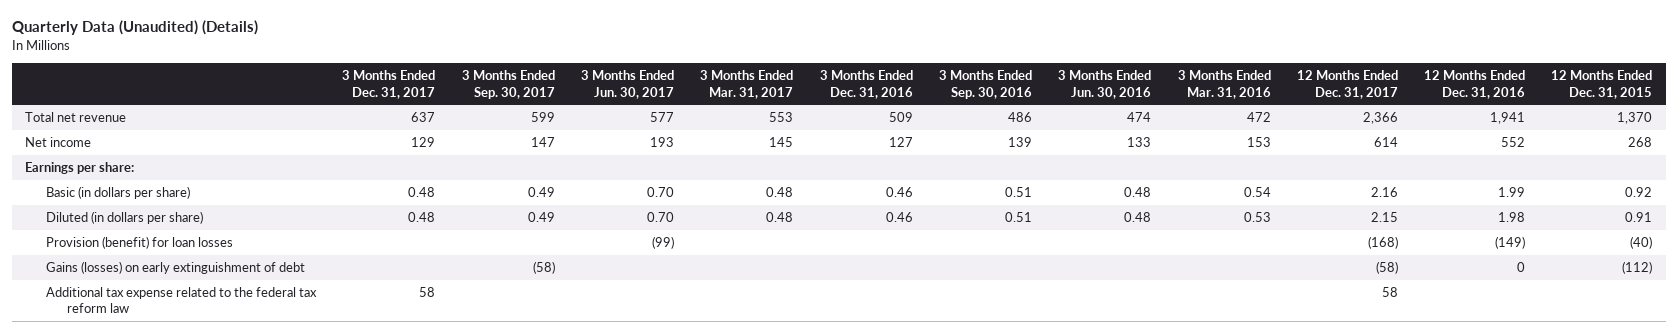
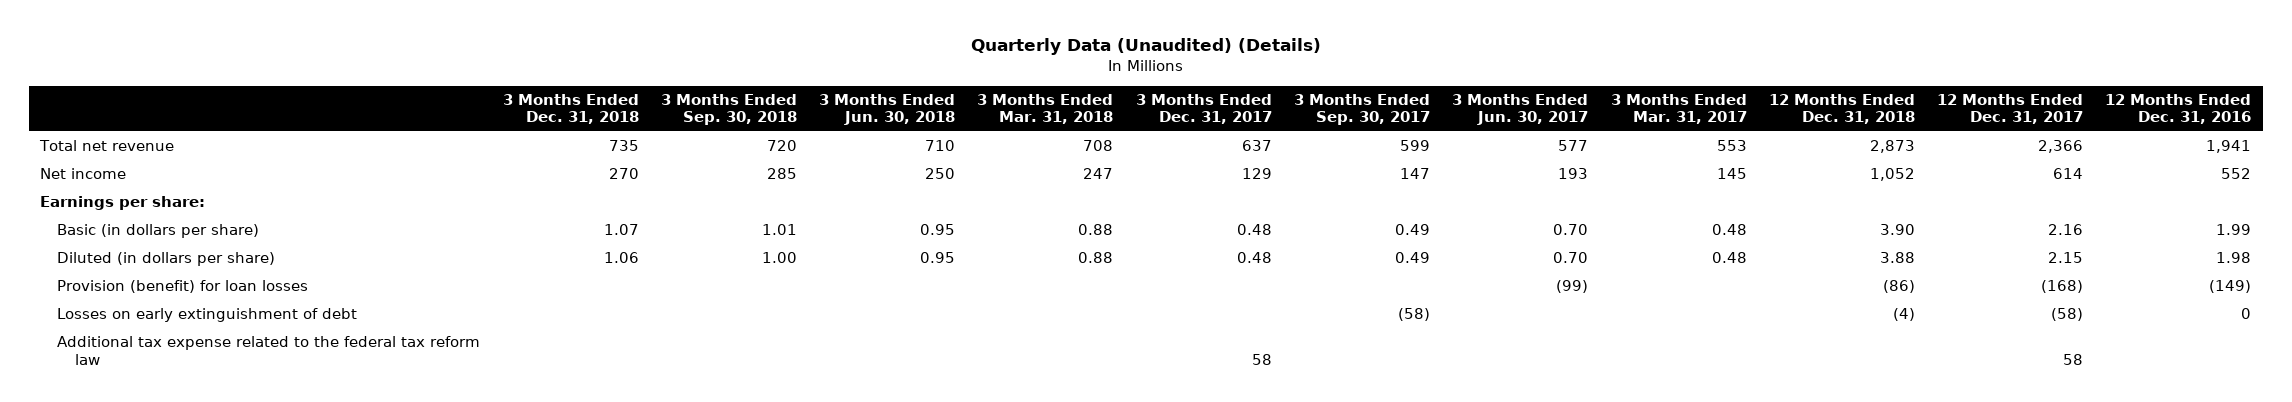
- | 3 Months Ended Dec. 31, 2017 | 3 Months Ended Sep. 30, 2017 | 3 Months Ended Jun. 30, 2017 | 3 Months Ended Mar. 31, 2017 | 3 Months Ended Dec. 31, 2016 | 3 Months Ended Sep. 30, 2016 | 3 Months Ended Jun. 30, 2016 | 3 Months Ended Mar. 31, 2016 | 12 Months Ended Dec. 31, 2017 | 12 Months Ended Dec. 31, 2016 | 12 Months Ended Dec. 31, 2015
+ | 3 Months Ended Dec. 31, 2018 | 3 Months Ended Sep. 30, 2018 | 3 Months Ended Jun. 30, 2018 | 3 Months Ended Mar. 31, 2018 | 3 Months Ended Dec. 31, 2017 | 3 Months Ended Sep. 30, 2017 | 3 Months Ended Jun. 30, 2017 | 3 Months Ended Mar. 31, 2017 | 12 Months Ended Dec. 31, 2018 | 12 Months Ended Dec. 31, 2017 | 12 Months Ended Dec. 31, 2016
- Gains (losses) on early extinguishment of debt | | (58) | | | | | | | (58) | 0 | (112)
+ Losses on early extinguishment of debt | | | | | | (58) | | | (4) | (58) | 0

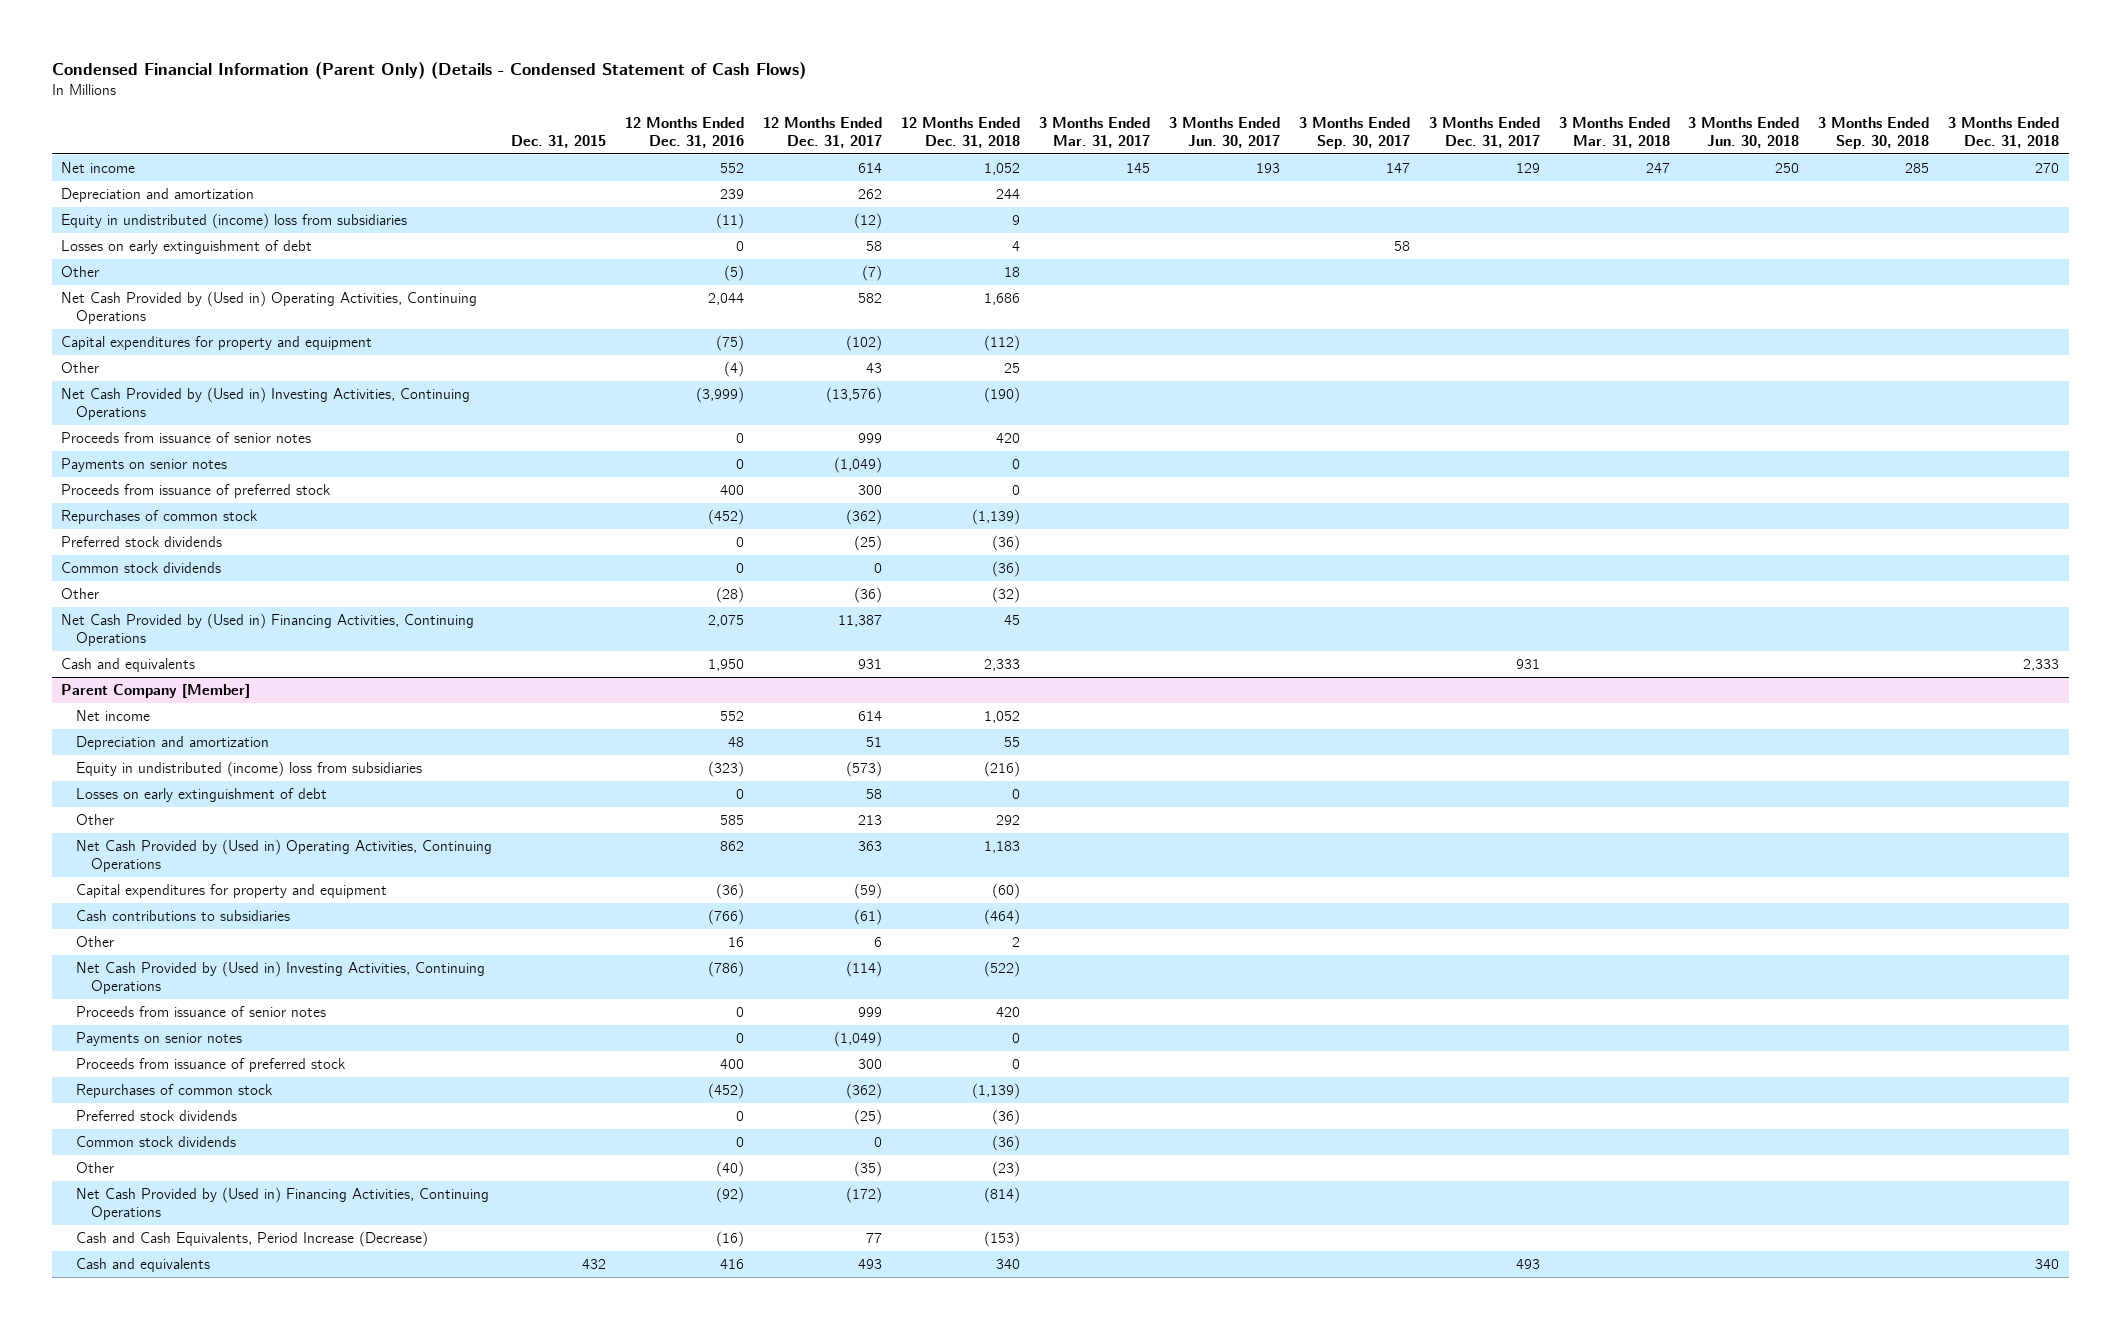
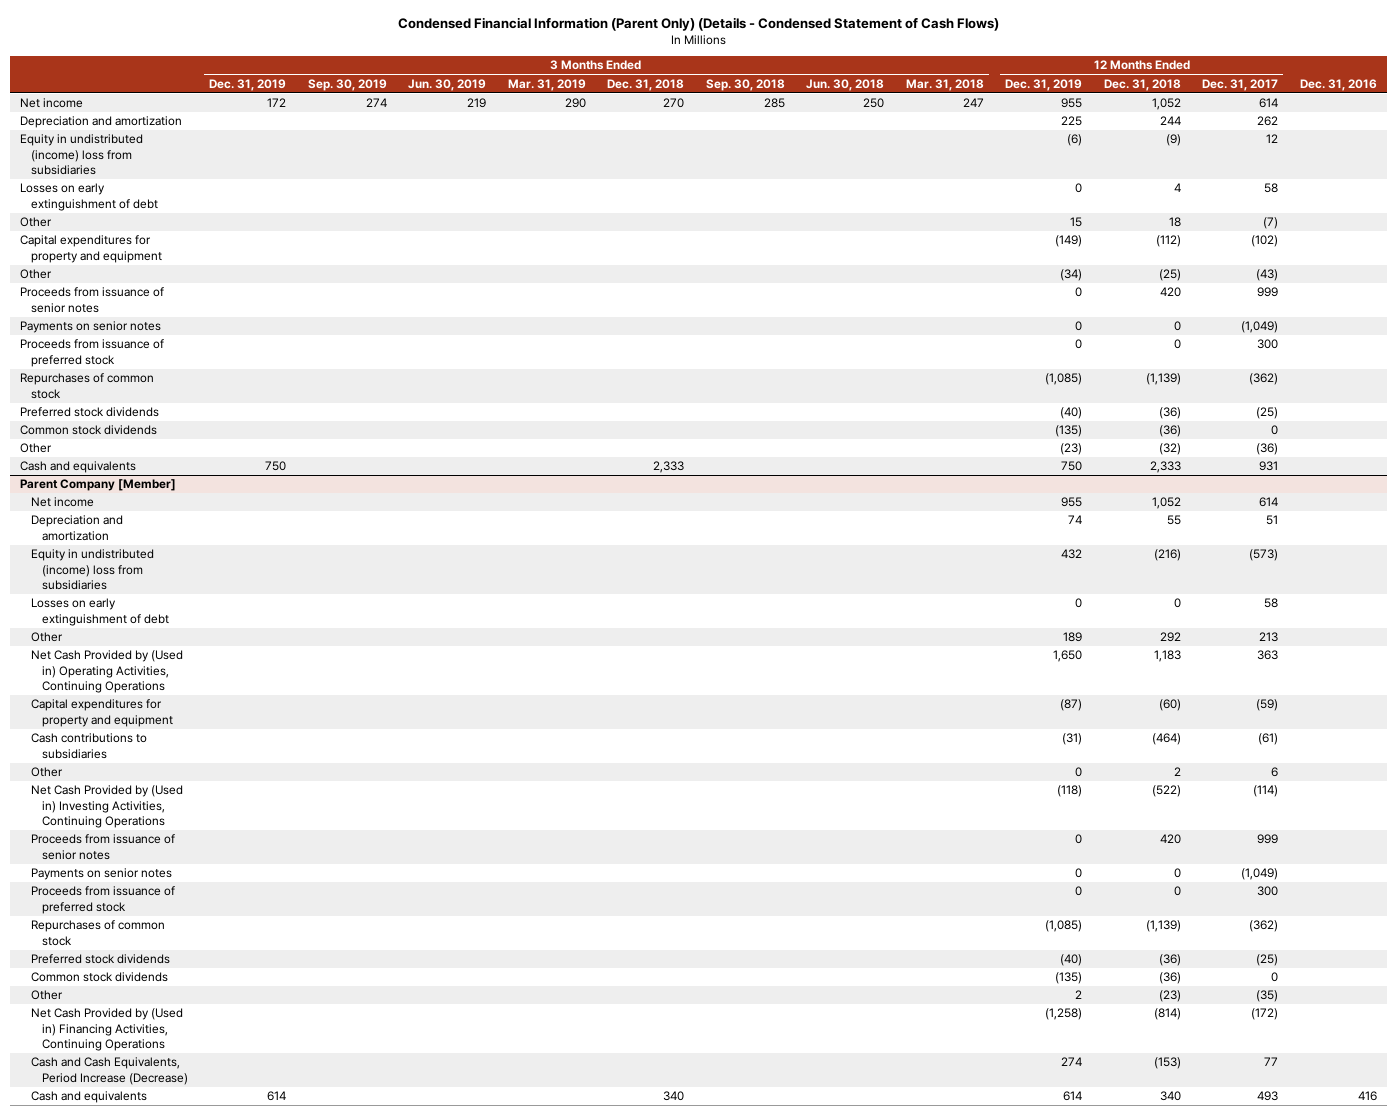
- | Dec. 31, 2015 | 12 Months Ended Dec. 31, 2016 | 12 Months Ended Dec. 31, 2017 | 12 Months Ended Dec. 31, 2018 | 3 Months Ended Mar. 31, 2017 | 3 Months Ended Jun. 30, 2017 | 3 Months Ended Sep. 30, 2017 | 3 Months Ended Dec. 31, 2017 | 3 Months Ended Mar. 31, 2018 | 3 Months Ended Jun. 30, 2018 | 3 Months Ended Sep. 30, 2018 | 3 Months Ended Dec. 31, 2018
+ | 3 Months Ended Dec. 31, 2019 | 3 Months Ended Sep. 30, 2019 | 3 Months Ended Jun. 30, 2019 | 3 Months Ended Mar. 31, 2019 | 3 Months Ended Dec. 31, 2018 | 3 Months Ended Sep. 30, 2018 | 3 Months Ended Jun. 30, 2018 | 3 Months Ended Mar. 31, 2018 | 12 Months Ended Dec. 31, 2019 | 12 Months Ended Dec. 31, 2018 | 12 Months Ended Dec. 31, 2017 | Dec. 31, 2016
- Equity in undistributed (income) loss from subsidiaries | | (11) | (12) | 9 | | | | | | | |
+ Equity in undistributed (income) loss from subsidiaries | | | | | | | | | (6) | (9) | 12 |
- Net Cash Provided by (Used in) Operating Activities, Continuing Operations | | 2,044 | 582 | 1,686 | | | | | | | |
- Other | | (4) | 43 | 25 | | | | | | | |
- Net Cash Provided by (Used in) Investing Activities, Continuing Operations | | (3,999) | (13,576) | (190) | | | | | | | |
+ Other | | | | | | | | | (34) | (25) | (43) |
- Net Cash Provided by (Used in) Financing Activities, Continuing Operations | | 2,075 | 11,387 | 45 | | | | | | | |

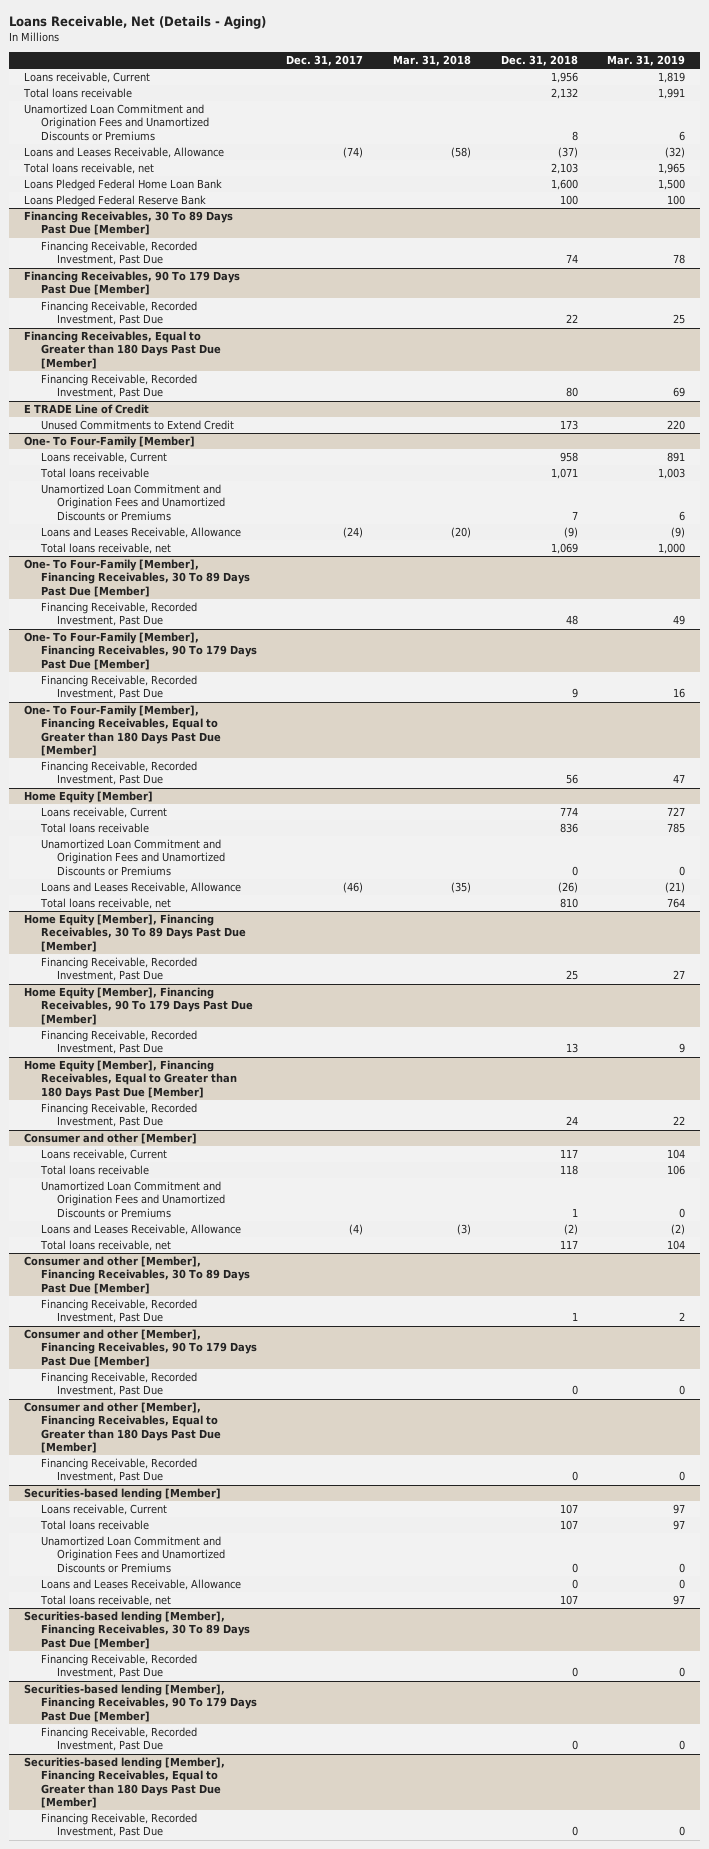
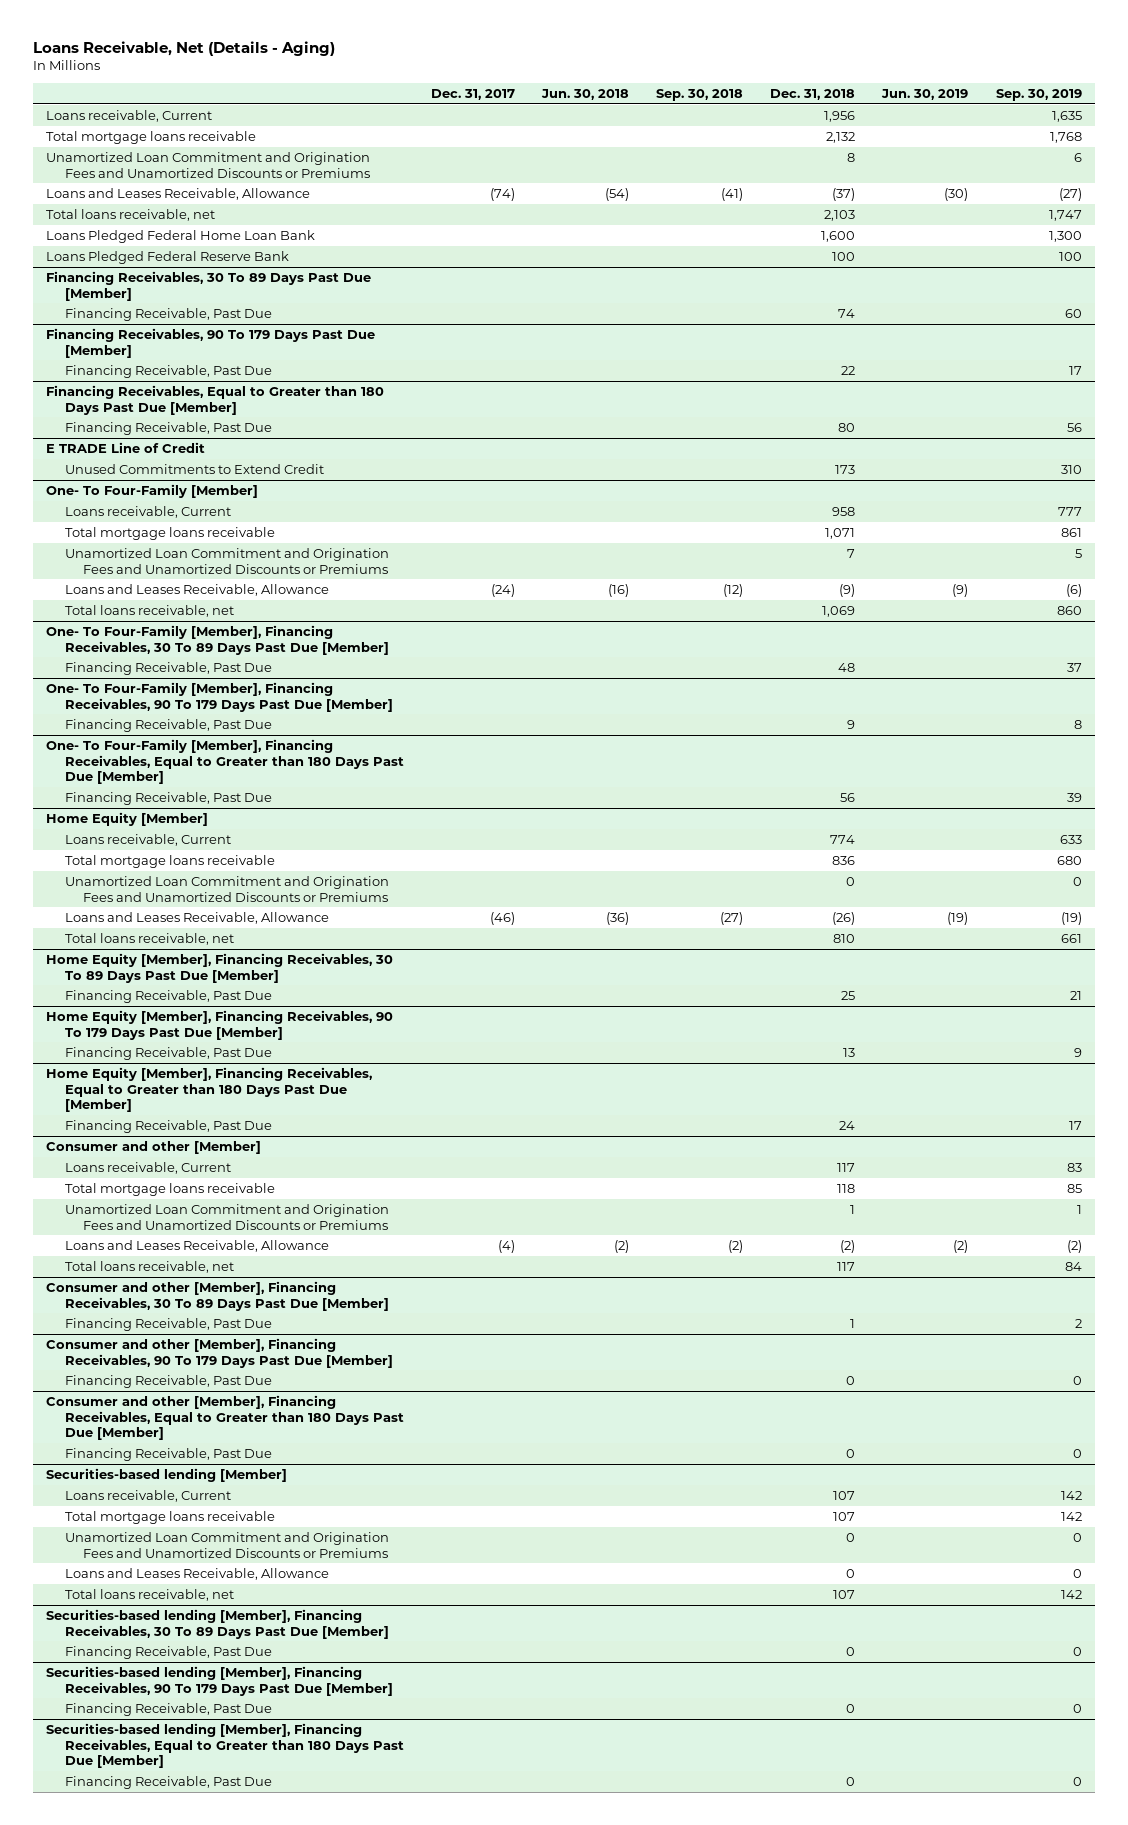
- | Dec. 31, 2017 | Mar. 31, 2018 | Dec. 31, 2018 | Mar. 31, 2019
+ | Dec. 31, 2017 | Jun. 30, 2018 | Sep. 30, 2018 | Dec. 31, 2018 | Jun. 30, 2019 | Sep. 30, 2019
- Total loans receivable | | | 2,132 | 1,991
+ Total mortgage loans receivable | | | | 2,132 | | 1,768
@ Financing Receivables, 30 To 89 Days Past Due [Member]
- Financing Receivable, Recorded Investment, Past Due | | | 74 | 78
+ Financing Receivable, Past Due | | | | 74 | | 60
@ Financing Receivables, 90 To 179 Days Past Due [Member]
- Financing Receivable, Recorded Investment, Past Due | | | 22 | 25
+ Financing Receivable, Past Due | | | | 22 | | 17
@ Financing Receivables, Equal to Greater than 180 Days Past Due [Member]
- Financing Receivable, Recorded Investment, Past Due | | | 80 | 69
+ Financing Receivable, Past Due | | | | 80 | | 56
@ One- To Four-Family [Member]
- Total loans receivable | | | 1,071 | 1,003
+ Total mortgage loans receivable | | | | 1,071 | | 861
@ One- To Four-Family [Member], Financing Receivables, 30 To 89 Days Past Due [Member]
- Financing Receivable, Recorded Investment, Past Due | | | 48 | 49
+ Financing Receivable, Past Due | | | | 48 | | 37
@ One- To Four-Family [Member], Financing Receivables, 90 To 179 Days Past Due [Member]
- Financing Receivable, Recorded Investment, Past Due | | | 9 | 16
+ Financing Receivable, Past Due | | | | 9 | | 8
@ One- To Four-Family [Member], Financing Receivables, Equal to Greater than 180 Days Past Due [Member]
- Financing Receivable, Recorded Investment, Past Due | | | 56 | 47
+ Financing Receivable, Past Due | | | | 56 | | 39
@ Home Equity [Member]
- Total loans receivable | | | 836 | 785
+ Total mortgage loans receivable | | | | 836 | | 680
@ Home Equity [Member], Financing Receivables, 30 To 89 Days Past Due [Member]
- Financing Receivable, Recorded Investment, Past Due | | | 25 | 27
+ Financing Receivable, Past Due | | | | 25 | | 21
@ Home Equity [Member], Financing Receivables, 90 To 179 Days Past Due [Member]
- Financing Receivable, Recorded Investment, Past Due | | | 13 | 9
+ Financing Receivable, Past Due | | | | 13 | | 9
@ Home Equity [Member], Financing Receivables, Equal to Greater than 180 Days Past Due [Member]
- Financing Receivable, Recorded Investment, Past Due | | | 24 | 22
+ Financing Receivable, Past Due | | | | 24 | | 17
@ Consumer and other [Member]
- Total loans receivable | | | 118 | 106
+ Total mortgage loans receivable | | | | 118 | | 85
@ Consumer and other [Member], Financing Receivables, 30 To 89 Days Past Due [Member]
- Financing Receivable, Recorded Investment, Past Due | | | 1 | 2
+ Financing Receivable, Past Due | | | | 1 | | 2
@ Consumer and other [Member], Financing Receivables, 90 To 179 Days Past Due [Member]
- Financing Receivable, Recorded Investment, Past Due | | | 0 | 0
+ Financing Receivable, Past Due | | | | 0 | | 0
@ Consumer and other [Member], Financing Receivables, Equal to Greater than 180 Days Past Due [Member]
- Financing Receivable, Recorded Investment, Past Due | | | 0 | 0
+ Financing Receivable, Past Due | | | | 0 | | 0
@ Securities-based lending [Member]
- Total loans receivable | | | 107 | 97
+ Total mortgage loans receivable | | | | 107 | | 142
@ Securities-based lending [Member], Financing Receivables, 30 To 89 Days Past Due [Member]
- Financing Receivable, Recorded Investment, Past Due | | | 0 | 0
+ Financing Receivable, Past Due | | | | 0 | | 0
@ Securities-based lending [Member], Financing Receivables, 90 To 179 Days Past Due [Member]
- Financing Receivable, Recorded Investment, Past Due | | | 0 | 0
+ Financing Receivable, Past Due | | | | 0 | | 0
@ Securities-based lending [Member], Financing Receivables, Equal to Greater than 180 Days Past Due [Member]
- Financing Receivable, Recorded Investment, Past Due | | | 0 | 0
+ Financing Receivable, Past Due | | | | 0 | | 0

